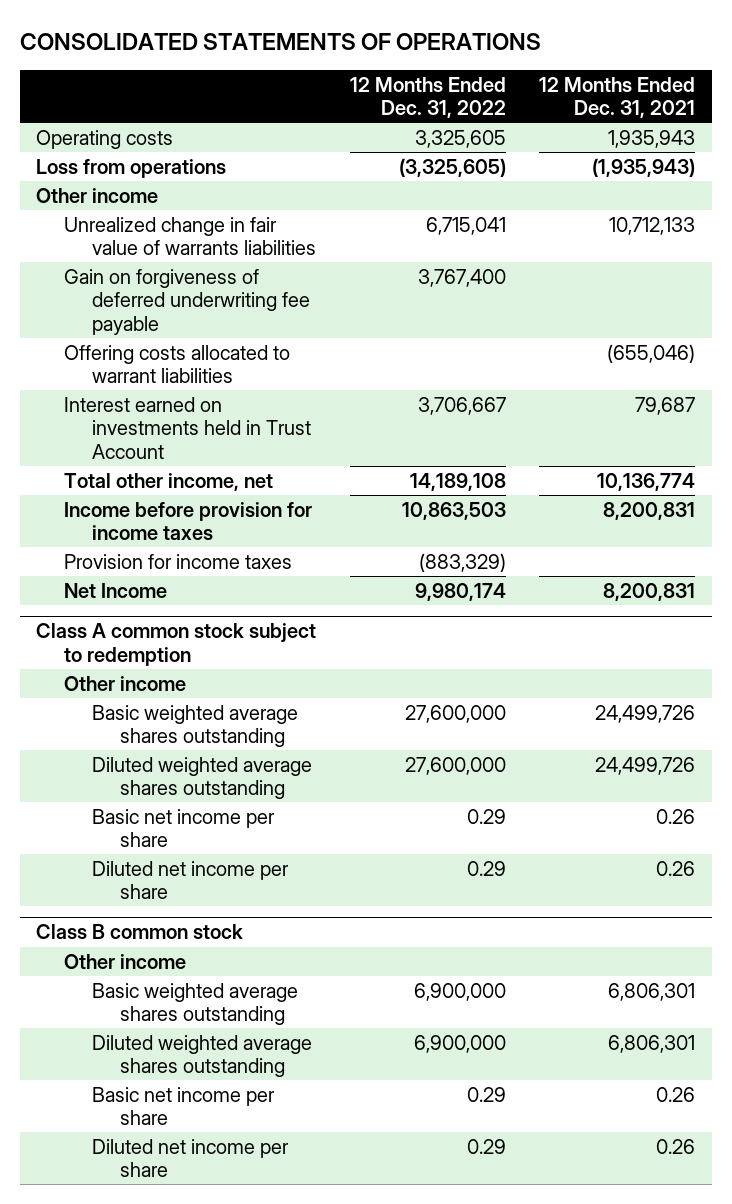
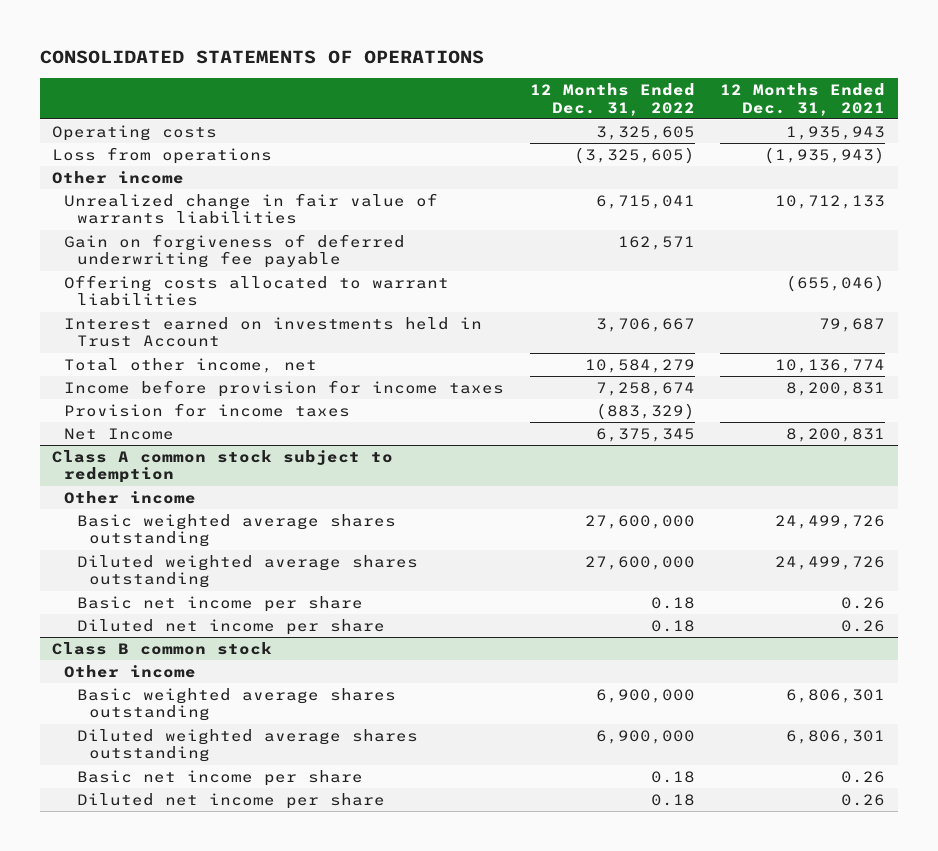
- Gain on forgiveness of deferred underwriting fee payable | 3,767,400 |
+ Gain on forgiveness of deferred underwriting fee payable | 162,571 |
- Total other income, net | 14,189,108 | 10,136,774
- Income before provision for income taxes | 10,863,503 | 8,200,831
+ Total other income, net | 10,584,279 | 10,136,774
+ Income before provision for income taxes | 7,258,674 | 8,200,831
- Net Income | 9,980,174 | 8,200,831
+ Net Income | 6,375,345 | 8,200,831
@ Class A common stock subject to redemption
- Basic net income per share | 0.29 | 0.26
- Diluted net income per share | 0.29 | 0.26
+ Basic net income per share | 0.18 | 0.26
+ Diluted net income per share | 0.18 | 0.26
@ Class B common stock
- Basic net income per share | 0.29 | 0.26
- Diluted net income per share | 0.29 | 0.26
+ Basic net income per share | 0.18 | 0.26
+ Diluted net income per share | 0.18 | 0.26

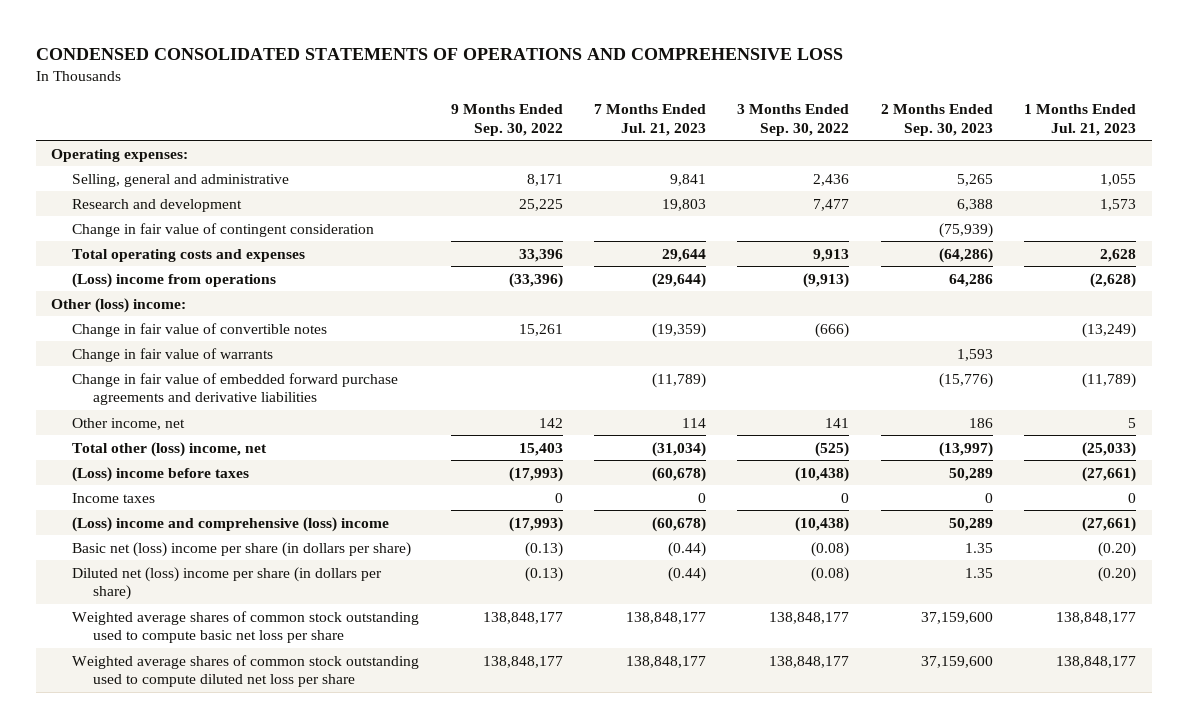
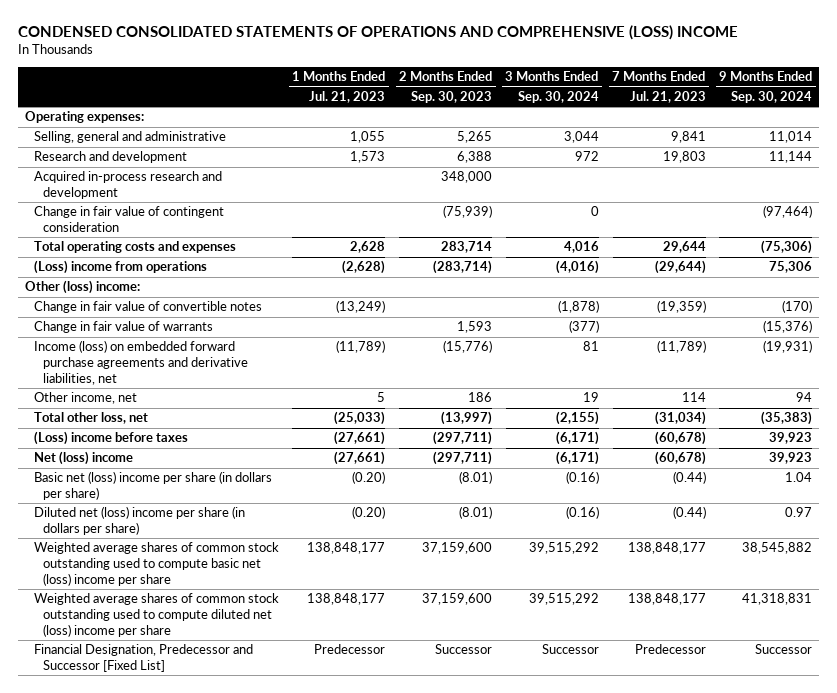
- CONDENSED CONSOLIDATED STATEMENTS OF OPERATIONS AND COMPREHENSIVE LOSS
+ CONDENSED CONSOLIDATED STATEMENTS OF OPERATIONS AND COMPREHENSIVE (LOSS) INCOME
- | 9 Months Ended Sep. 30, 2022 | 7 Months Ended Jul. 21, 2023 | 3 Months Ended Sep. 30, 2022 | 2 Months Ended Sep. 30, 2023 | 1 Months Ended Jul. 21, 2023
+ | 1 Months Ended Jul. 21, 2023 | 2 Months Ended Sep. 30, 2023 | 3 Months Ended Sep. 30, 2024 | 7 Months Ended Jul. 21, 2023 | 9 Months Ended Sep. 30, 2024
+ Acquired in-process research and development | | 348,000 | | |
- Total operating costs and expenses | 33,396 | 29,644 | 9,913 | (64,286) | 2,628
- (Loss) income from operations | (33,396) | (29,644) | (9,913) | 64,286 | (2,628)
+ Total operating costs and expenses | 2,628 | 283,714 | 4,016 | 29,644 | (75,306)
+ (Loss) income from operations | (2,628) | (283,714) | (4,016) | (29,644) | 75,306
- Change in fair value of embedded forward purchase agreements and derivative liabilities | | (11,789) | | (15,776) | (11,789)
+ Income (loss) on embedded forward purchase agreements and derivative liabilities, net | (11,789) | (15,776) | 81 | (11,789) | (19,931)
- Total other (loss) income, net | 15,403 | (31,034) | (525) | (13,997) | (25,033)
- (Loss) income before taxes | (17,993) | (60,678) | (10,438) | 50,289 | (27,661)
- Income taxes | 0 | 0 | 0 | 0 | 0
- (Loss) income and comprehensive (loss) income | (17,993) | (60,678) | (10,438) | 50,289 | (27,661)
- Basic net (loss) income per share (in dollars per share) | (0.13) | (0.44) | (0.08) | 1.35 | (0.20)
- Diluted net (loss) income per share (in dollars per share) | (0.13) | (0.44) | (0.08) | 1.35 | (0.20)
- Weighted average shares of common stock outstanding used to compute basic net loss per share | 138,848,177 | 138,848,177 | 138,848,177 | 37,159,600 | 138,848,177
- Weighted average shares of common stock outstanding used to compute diluted net loss per share | 138,848,177 | 138,848,177 | 138,848,177 | 37,159,600 | 138,848,177
+ Total other loss, net | (25,033) | (13,997) | (2,155) | (31,034) | (35,383)
+ (Loss) income before taxes | (27,661) | (297,711) | (6,171) | (60,678) | 39,923
+ Net (loss) income | (27,661) | (297,711) | (6,171) | (60,678) | 39,923
+ Basic net (loss) income per share (in dollars per share) | (0.20) | (8.01) | (0.16) | (0.44) | 1.04
+ Diluted net (loss) income per share (in dollars per share) | (0.20) | (8.01) | (0.16) | (0.44) | 0.97
+ Weighted average shares of common stock outstanding used to compute basic net (loss) income per share | 138,848,177 | 37,159,600 | 39,515,292 | 138,848,177 | 38,545,882
+ Weighted average shares of common stock outstanding used to compute diluted net (loss) income per share | 138,848,177 | 37,159,600 | 39,515,292 | 138,848,177 | 41,318,831
+ Financial Designation, Predecessor and Successor [Fixed List] | Predecessor | Successor | Successor | Predecessor | Successor

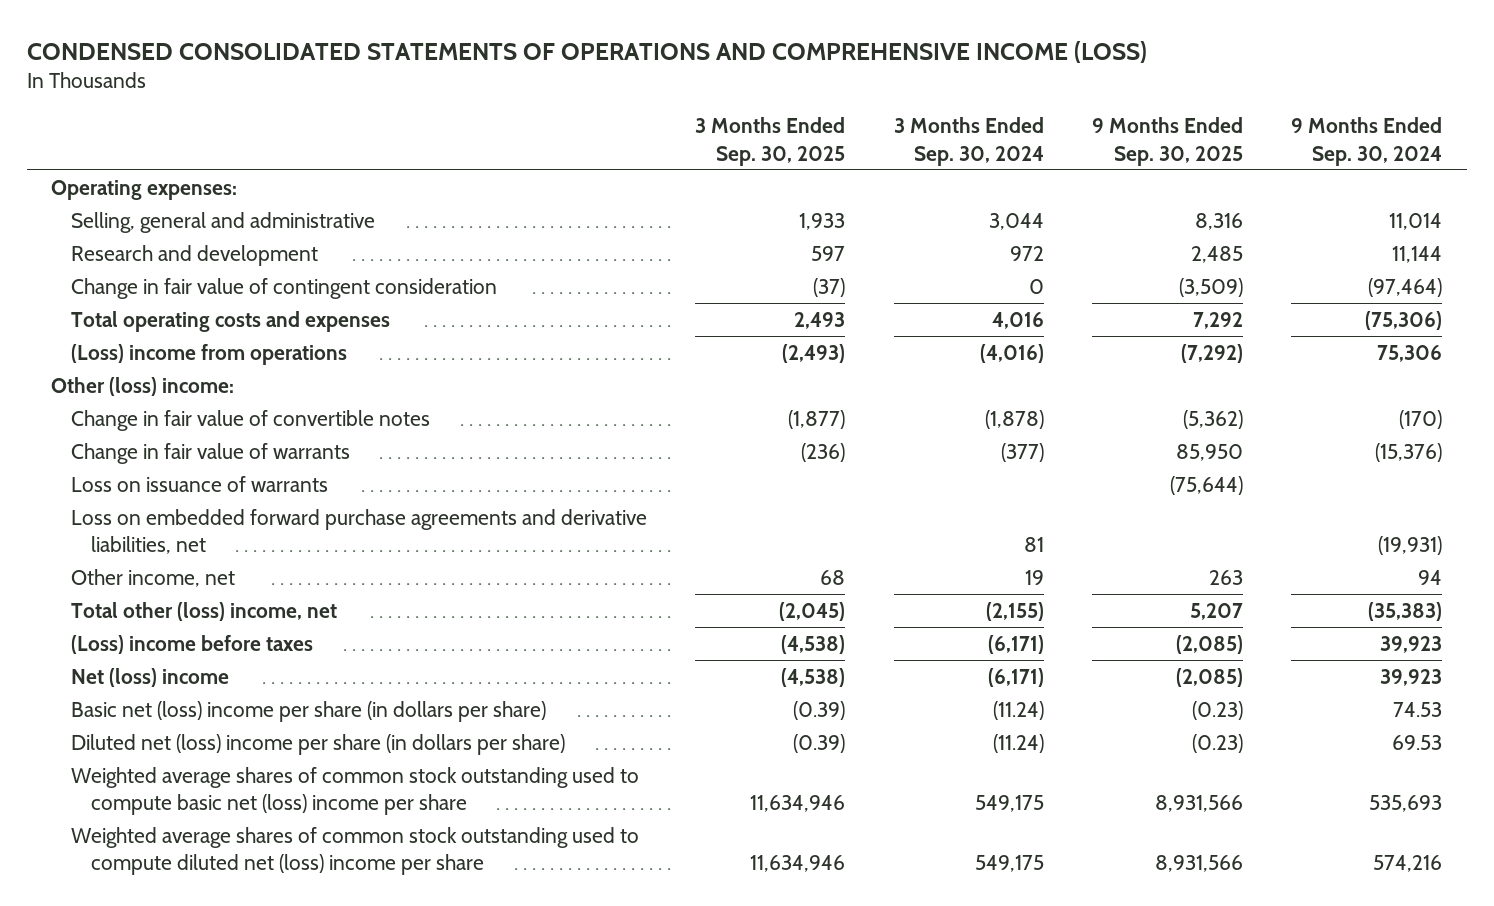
- CONDENSED CONSOLIDATED STATEMENTS OF OPERATIONS AND COMPREHENSIVE (LOSS) INCOME
+ CONDENSED CONSOLIDATED STATEMENTS OF OPERATIONS AND COMPREHENSIVE INCOME (LOSS)
- | 1 Months Ended Jul. 21, 2023 | 2 Months Ended Sep. 30, 2023 | 3 Months Ended Sep. 30, 2024 | 7 Months Ended Jul. 21, 2023 | 9 Months Ended Sep. 30, 2024
+ | 3 Months Ended Sep. 30, 2025 | 3 Months Ended Sep. 30, 2024 | 9 Months Ended Sep. 30, 2025 | 9 Months Ended Sep. 30, 2024
- Acquired in-process research and development | | 348,000 | | |
- Income (loss) on embedded forward purchase agreements and derivative liabilities, net | (11,789) | (15,776) | 81 | (11,789) | (19,931)
+ Loss on issuance of warrants | | | (75,644) |
+ Loss on embedded forward purchase agreements and derivative liabilities, net | | 81 | | (19,931)
- Total other loss, net | (25,033) | (13,997) | (2,155) | (31,034) | (35,383)
+ Total other (loss) income, net | (2,045) | (2,155) | 5,207 | (35,383)
- Basic net (loss) income per share (in dollars per share) | (0.20) | (8.01) | (0.16) | (0.44) | 1.04
- Diluted net (loss) income per share (in dollars per share) | (0.20) | (8.01) | (0.16) | (0.44) | 0.97
- Weighted average shares of common stock outstanding used to compute basic net (loss) income per share | 138,848,177 | 37,159,600 | 39,515,292 | 138,848,177 | 38,545,882
- Weighted average shares of common stock outstanding used to compute diluted net (loss) income per share | 138,848,177 | 37,159,600 | 39,515,292 | 138,848,177 | 41,318,831
- Financial Designation, Predecessor and Successor [Fixed List] | Predecessor | Successor | Successor | Predecessor | Successor
+ Basic net (loss) income per share (in dollars per share) | (0.39) | (11.24) | (0.23) | 74.53
+ Diluted net (loss) income per share (in dollars per share) | (0.39) | (11.24) | (0.23) | 69.53
+ Weighted average shares of common stock outstanding used to compute basic net (loss) income per share | 11,634,946 | 549,175 | 8,931,566 | 535,693
+ Weighted average shares of common stock outstanding used to compute diluted net (loss) income per share | 11,634,946 | 549,175 | 8,931,566 | 574,216

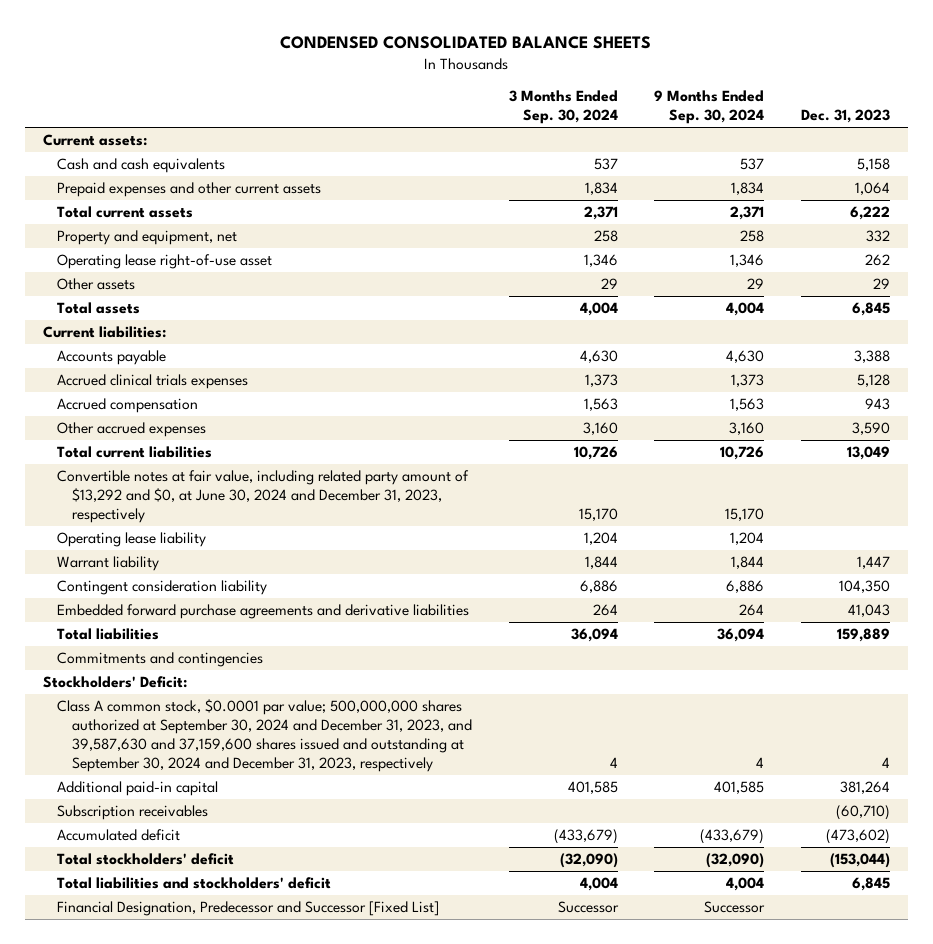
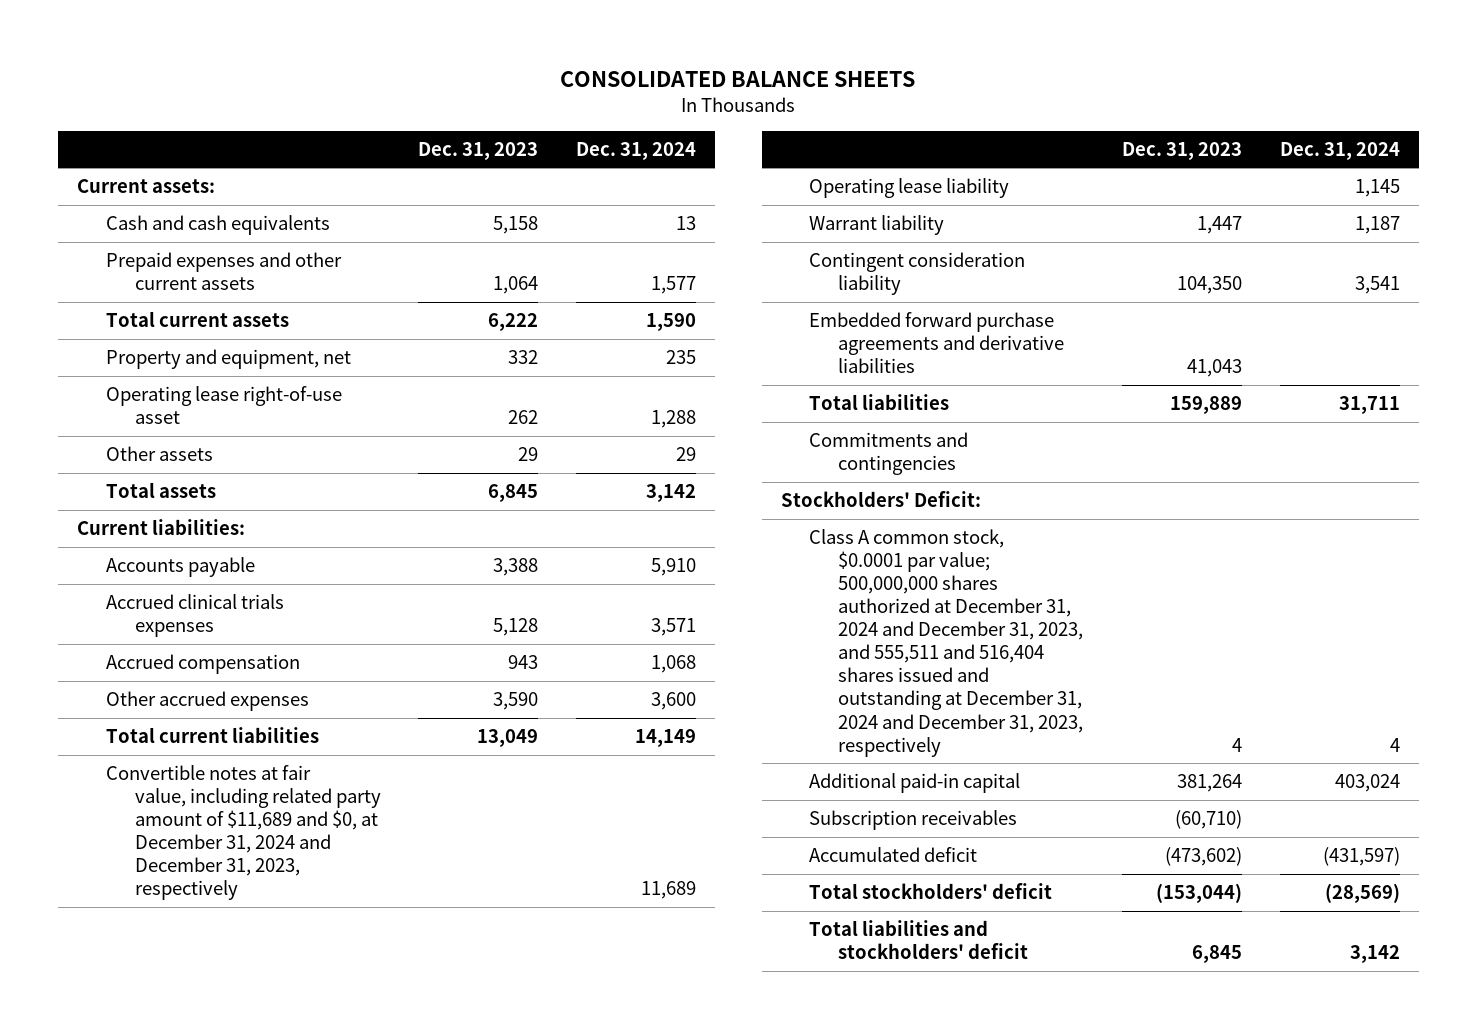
- CONDENSED CONSOLIDATED BALANCE SHEETS
+ CONSOLIDATED BALANCE SHEETS
- | 3 Months Ended Sep. 30, 2024 | 9 Months Ended Sep. 30, 2024 | Dec. 31, 2023
+ | Dec. 31, 2023 | Dec. 31, 2024
- Convertible notes at fair value, including related party amount of $13,292 and $0, at June 30, 2024 and December 31, 2023, respectively | 15,170 | 15,170 |
+ Convertible notes at fair value, including related party amount of $11,689 and $0, at December 31, 2024 and December 31, 2023, respectively | | 11,689
- Class A common stock, $0.0001 par value; 500,000,000 shares authorized at September 30, 2024 and December 31, 2023, and 39,587,630 and 37,159,600 shares issued and outstanding at September 30, 2024 and December 31, 2023, respectively | 4 | 4 | 4
+ Class A common stock, $0.0001 par value; 500,000,000 shares authorized at December 31, 2024 and December 31, 2023, and 555,511 and 516,404 shares issued and outstanding at December 31, 2024 and December 31, 2023, respectively | 4 | 4
- Financial Designation, Predecessor and Successor [Fixed List] | Successor | Successor |

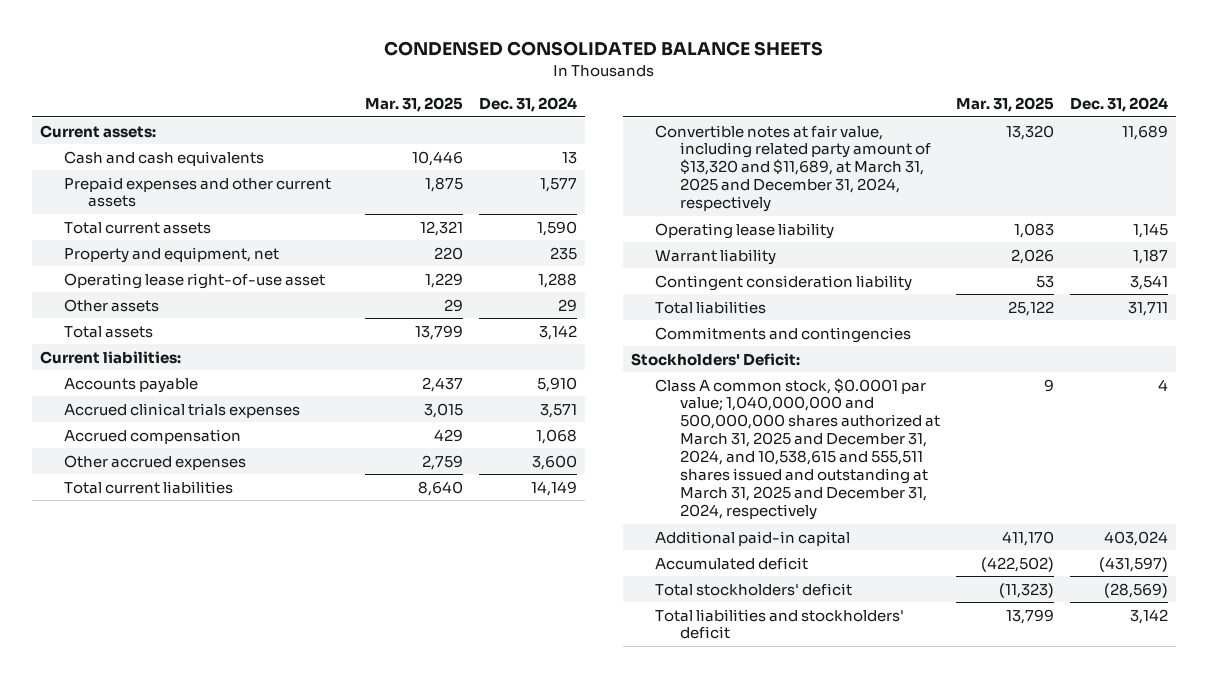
- CONSOLIDATED BALANCE SHEETS
+ CONDENSED CONSOLIDATED BALANCE SHEETS
- | Dec. 31, 2023 | Dec. 31, 2024
+ | Mar. 31, 2025 | Dec. 31, 2024
- Convertible notes at fair value, including related party amount of $11,689 and $0, at December 31, 2024 and December 31, 2023, respectively | | 11,689
+ Convertible notes at fair value, including related party amount of $13,320 and $11,689, at March 31, 2025 and December 31, 2024, respectively | 13,320 | 11,689
- Embedded forward purchase agreements and derivative liabilities | 41,043 |
- Class A common stock, $0.0001 par value; 500,000,000 shares authorized at December 31, 2024 and December 31, 2023, and 555,511 and 516,404 shares issued and outstanding at December 31, 2024 and December 31, 2023, respectively | 4 | 4
+ Class A common stock, $0.0001 par value; 1,040,000,000 and 500,000,000 shares authorized at March 31, 2025 and December 31, 2024, and 10,538,615 and 555,511 shares issued and outstanding at March 31, 2025 and December 31, 2024, respectively | 9 | 4
- Subscription receivables | (60,710) |

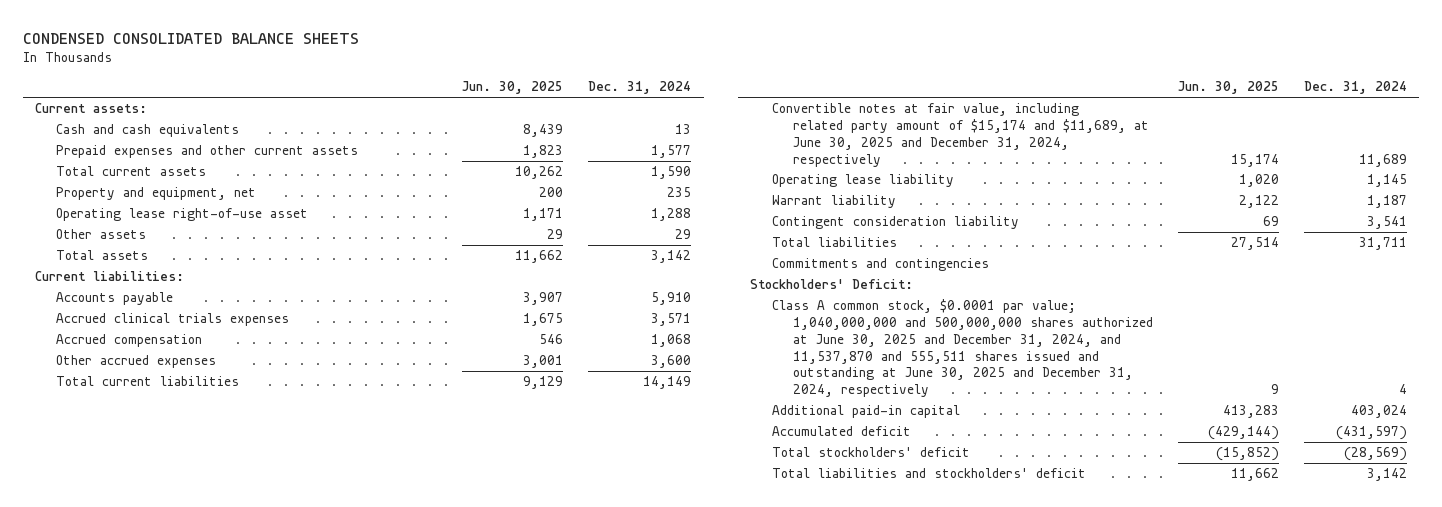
- | Mar. 31, 2025 | Dec. 31, 2024
+ | Jun. 30, 2025 | Dec. 31, 2024
- Convertible notes at fair value, including related party amount of $13,320 and $11,689, at March 31, 2025 and December 31, 2024, respectively | 13,320 | 11,689
+ Convertible notes at fair value, including related party amount of $15,174 and $11,689, at June 30, 2025 and December 31, 2024, respectively | 15,174 | 11,689
- Class A common stock, $0.0001 par value; 1,040,000,000 and 500,000,000 shares authorized at March 31, 2025 and December 31, 2024, and 10,538,615 and 555,511 shares issued and outstanding at March 31, 2025 and December 31, 2024, respectively | 9 | 4
+ Class A common stock, $0.0001 par value; 1,040,000,000 and 500,000,000 shares authorized at June 30, 2025 and December 31, 2024, and 11,537,870 and 555,511 shares issued and outstanding at June 30, 2025 and December 31, 2024, respectively | 9 | 4

